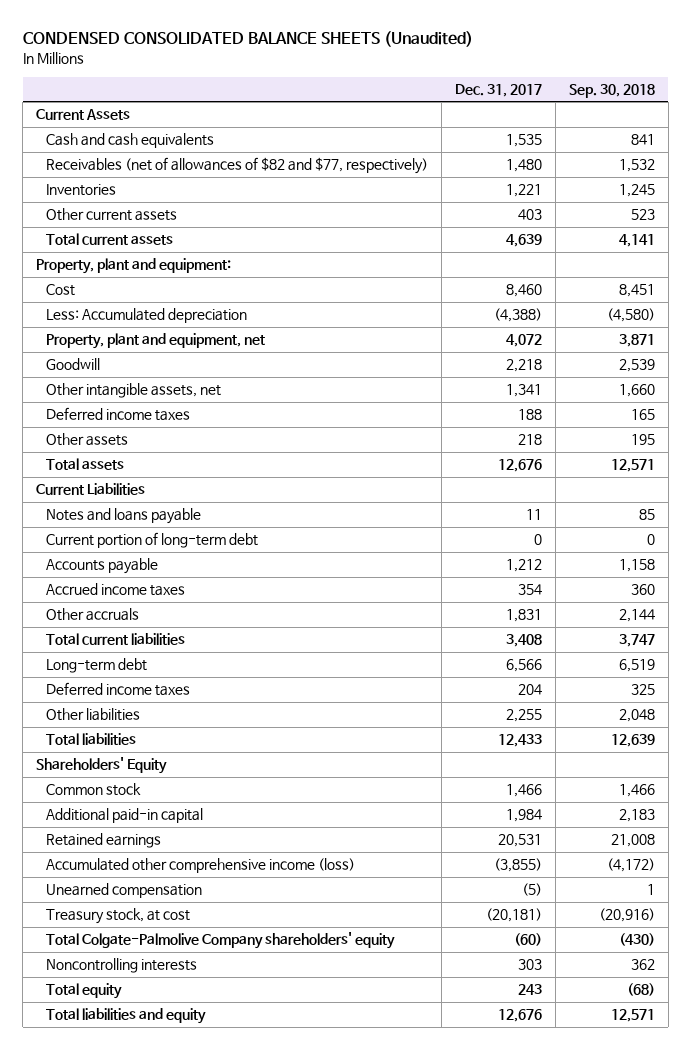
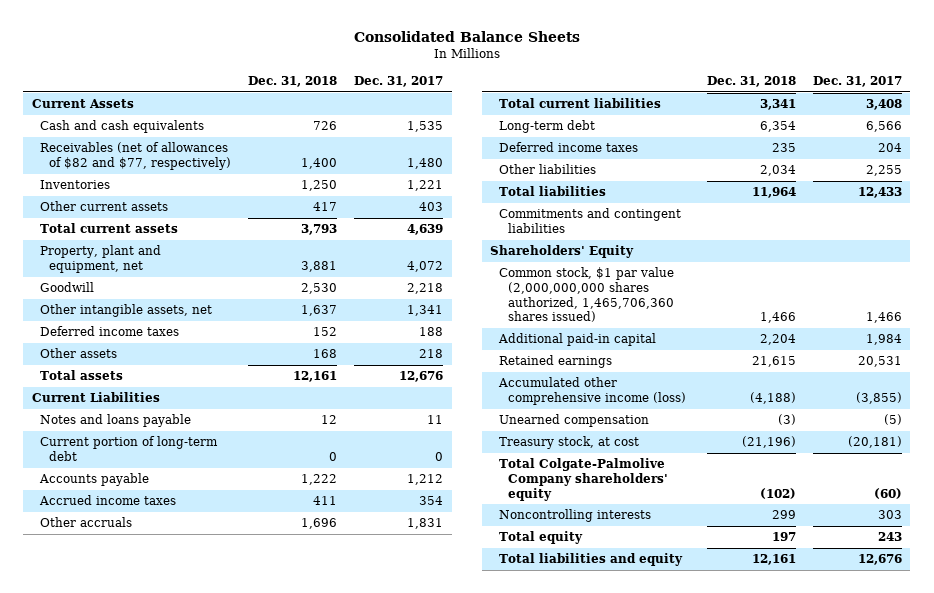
- CONDENSED CONSOLIDATED BALANCE SHEETS (Unaudited)
+ Consolidated Balance Sheets
- | Dec. 31, 2017 | Sep. 30, 2018
+ | Dec. 31, 2018 | Dec. 31, 2017
- Property, plant and equipment:
- Cost | 8,460 | 8,451
- Less: Accumulated depreciation | (4,388) | (4,580)
+ Commitments and contingent liabilities
- Common stock | 1,466 | 1,466
+ Common stock, $1 par value (2,000,000,000 shares authorized, 1,465,706,360 shares issued) | 1,466 | 1,466

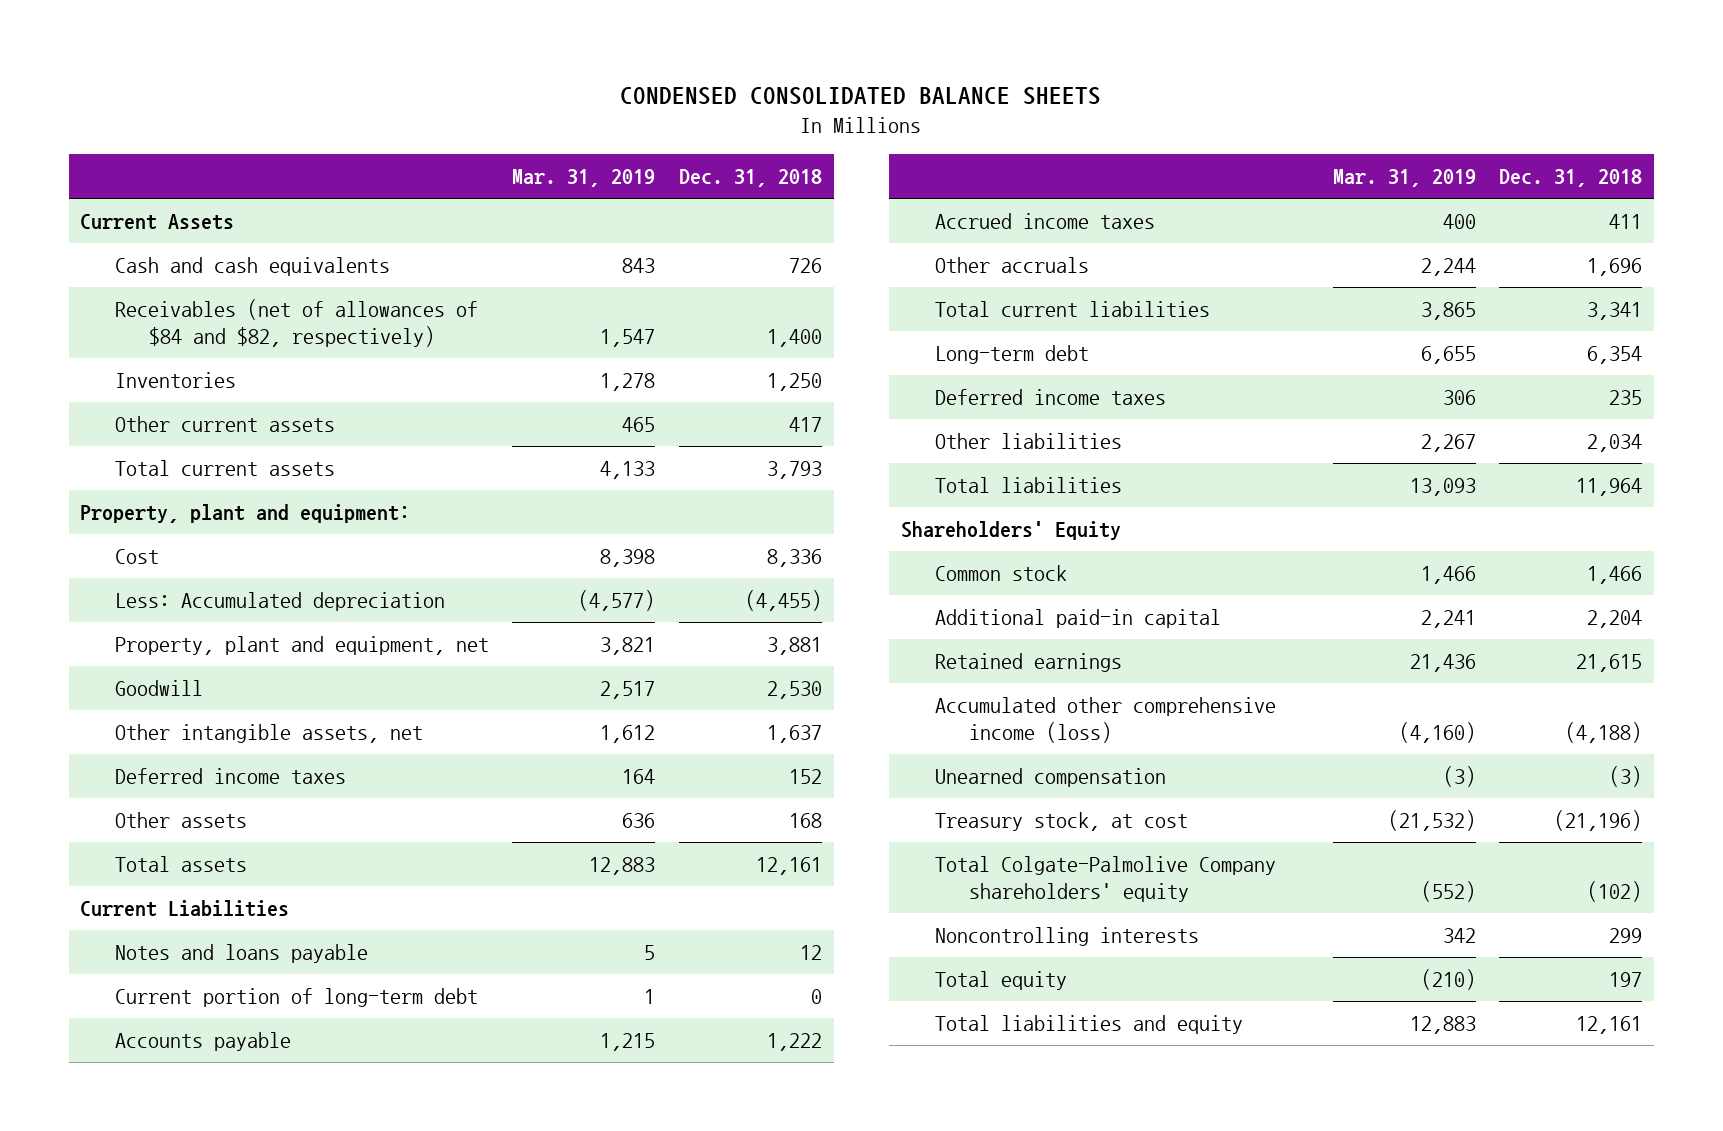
- Consolidated Balance Sheets
+ CONDENSED CONSOLIDATED BALANCE SHEETS
- | Dec. 31, 2018 | Dec. 31, 2017
+ | Mar. 31, 2019 | Dec. 31, 2018
- Receivables (net of allowances of $82 and $77, respectively) | 1,400 | 1,480
+ Receivables (net of allowances of $84 and $82, respectively) | 1,547 | 1,400
+ Property, plant and equipment:
+ Cost | 8,398 | 8,336
+ Less: Accumulated depreciation | (4,577) | (4,455)
- Commitments and contingent liabilities
- Common stock, $1 par value (2,000,000,000 shares authorized, 1,465,706,360 shares issued) | 1,466 | 1,466
+ Common stock | 1,466 | 1,466

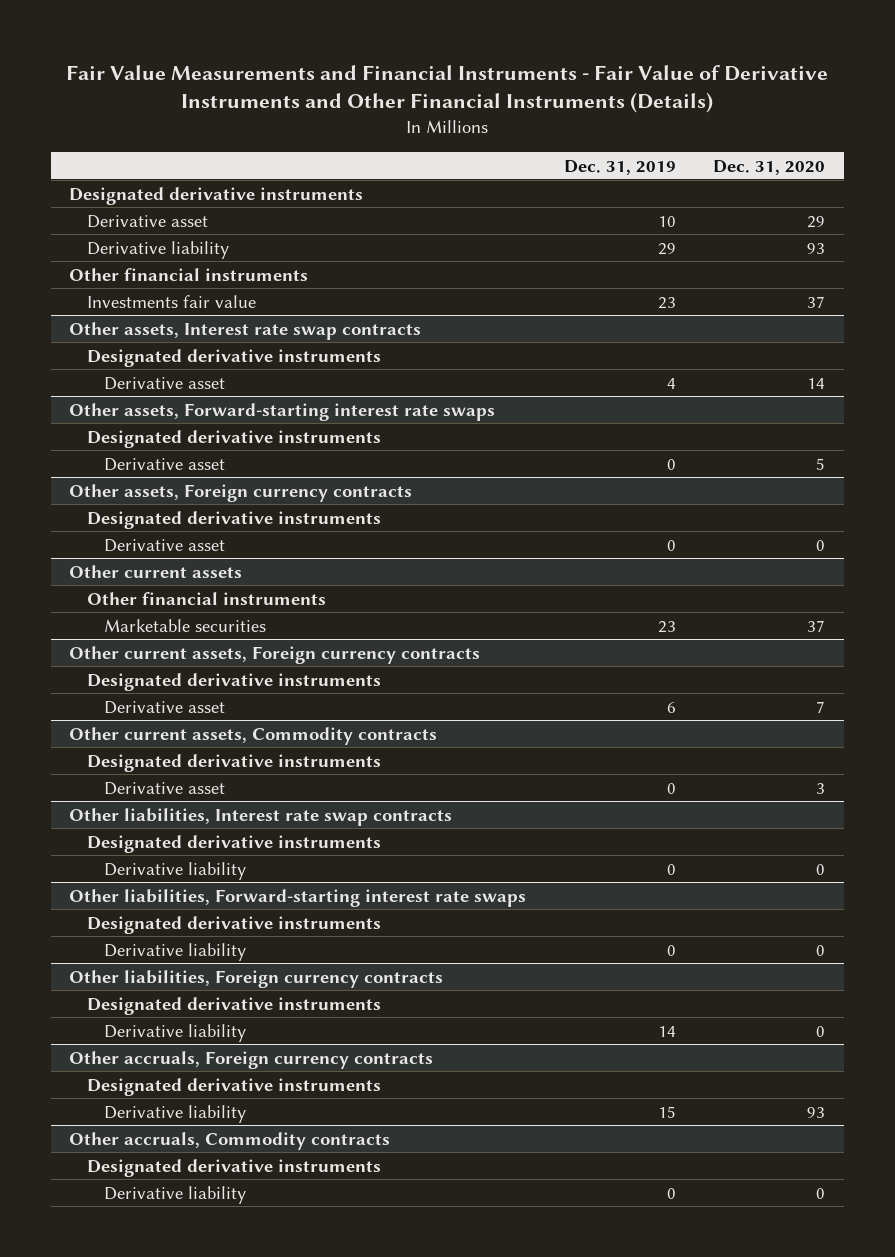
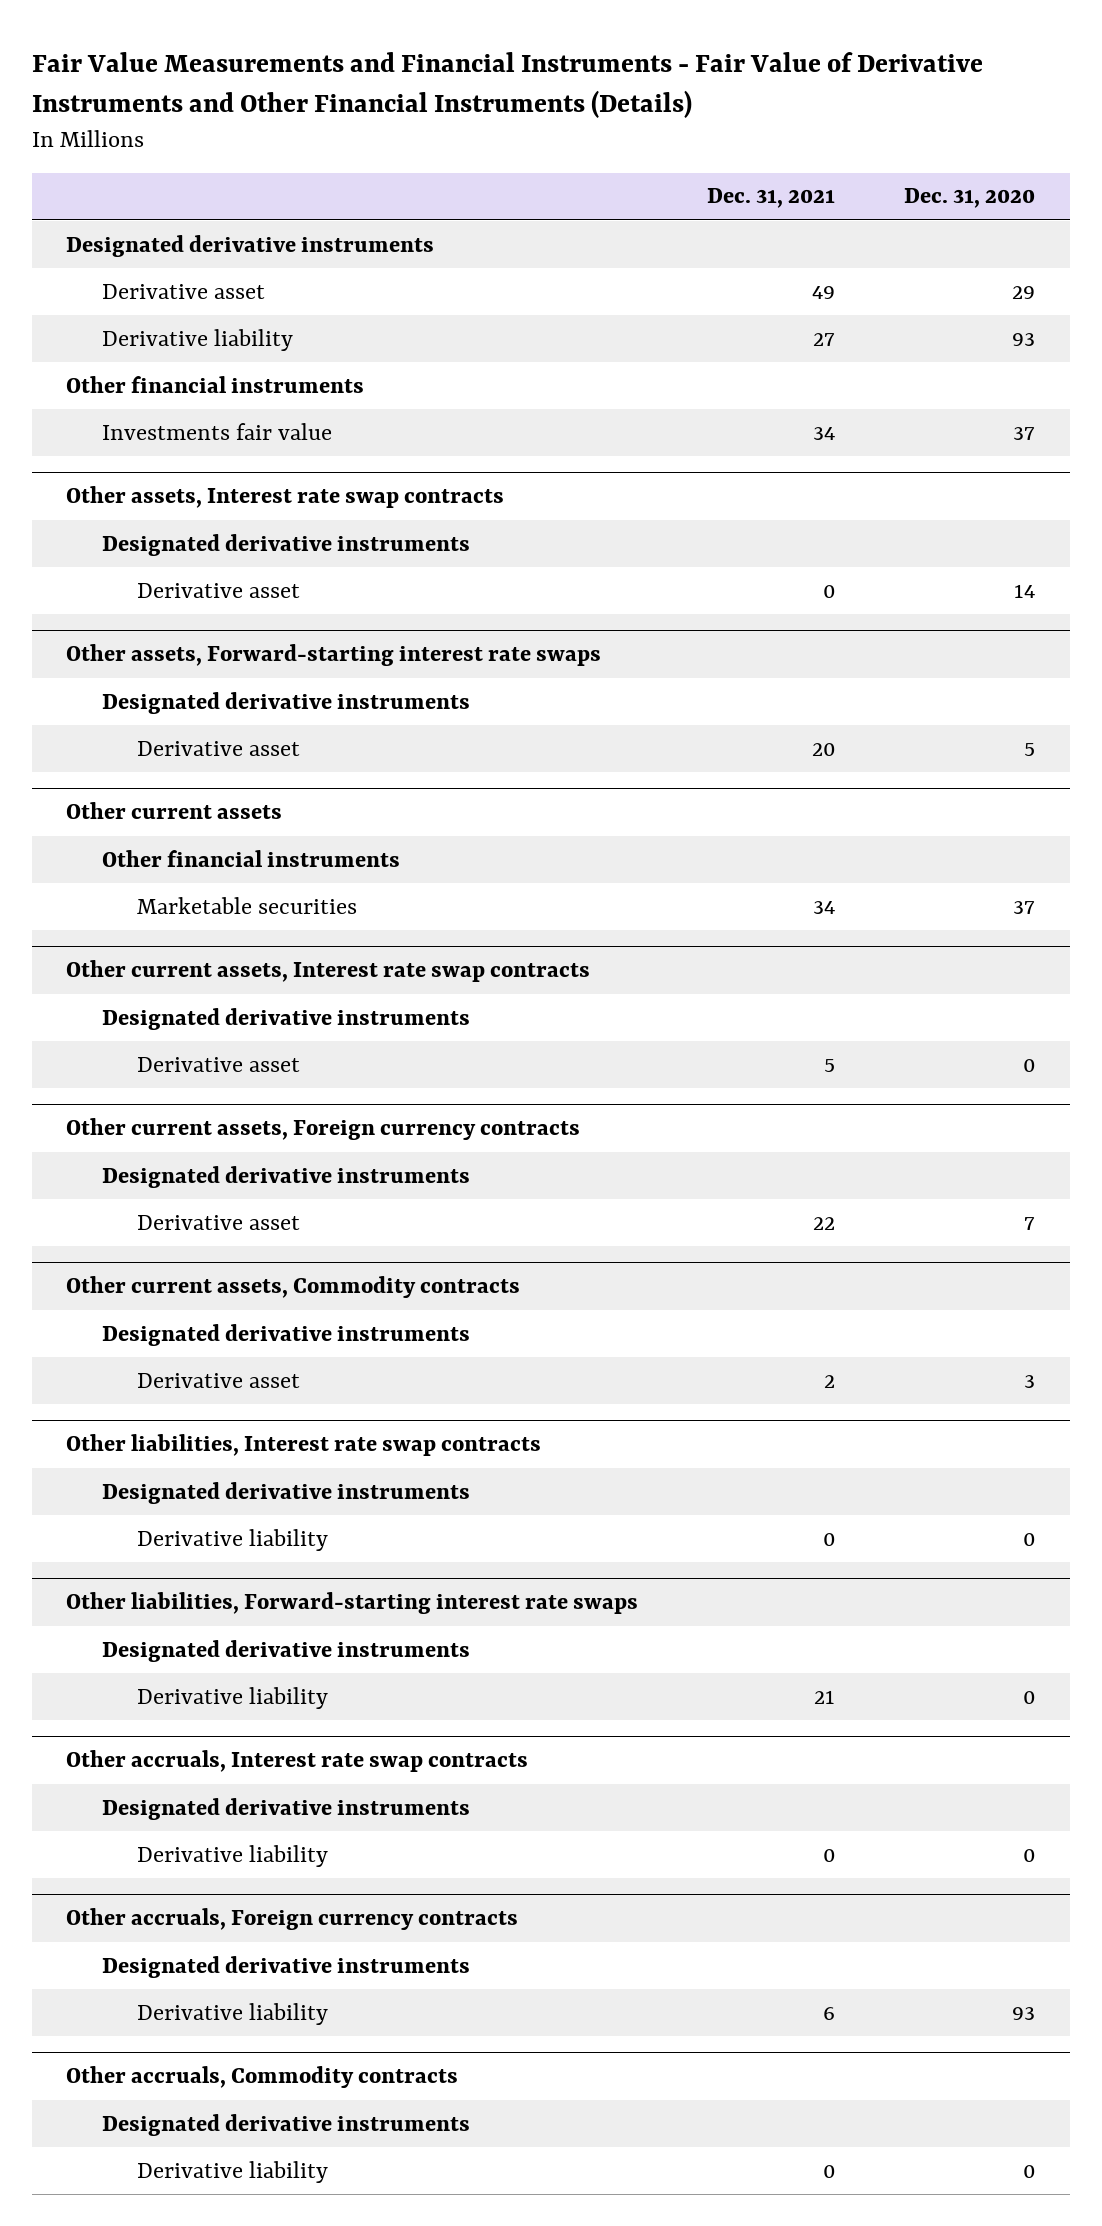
- | Dec. 31, 2019 | Dec. 31, 2020
+ | Dec. 31, 2021 | Dec. 31, 2020
- Other assets, Foreign currency contracts
- Designated derivative instruments
- Derivative asset | 0 | 0
+ Other current assets, Interest rate swap contracts
+ Designated derivative instruments
+ Derivative asset | 5 | 0
- Other liabilities, Foreign currency contracts
+ Other accruals, Interest rate swap contracts

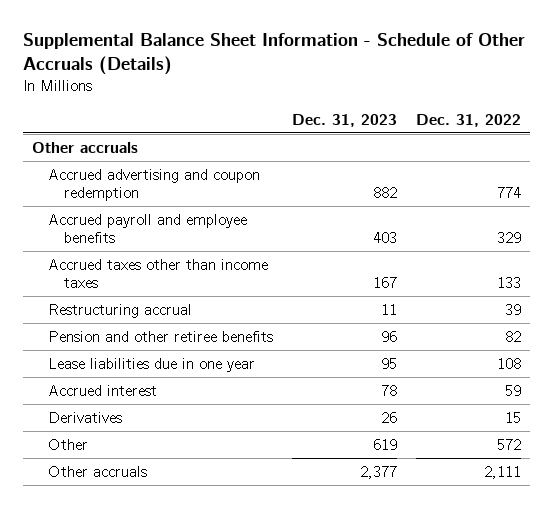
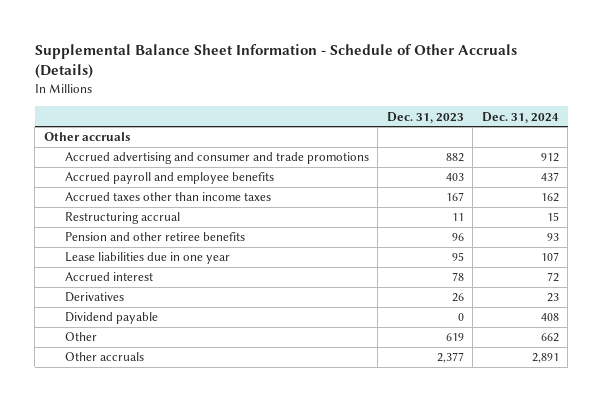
- | Dec. 31, 2023 | Dec. 31, 2022
+ | Dec. 31, 2023 | Dec. 31, 2024
- Accrued advertising and coupon redemption | 882 | 774
+ Accrued advertising and consumer and trade promotions | 882 | 912
+ Dividend payable | 0 | 408

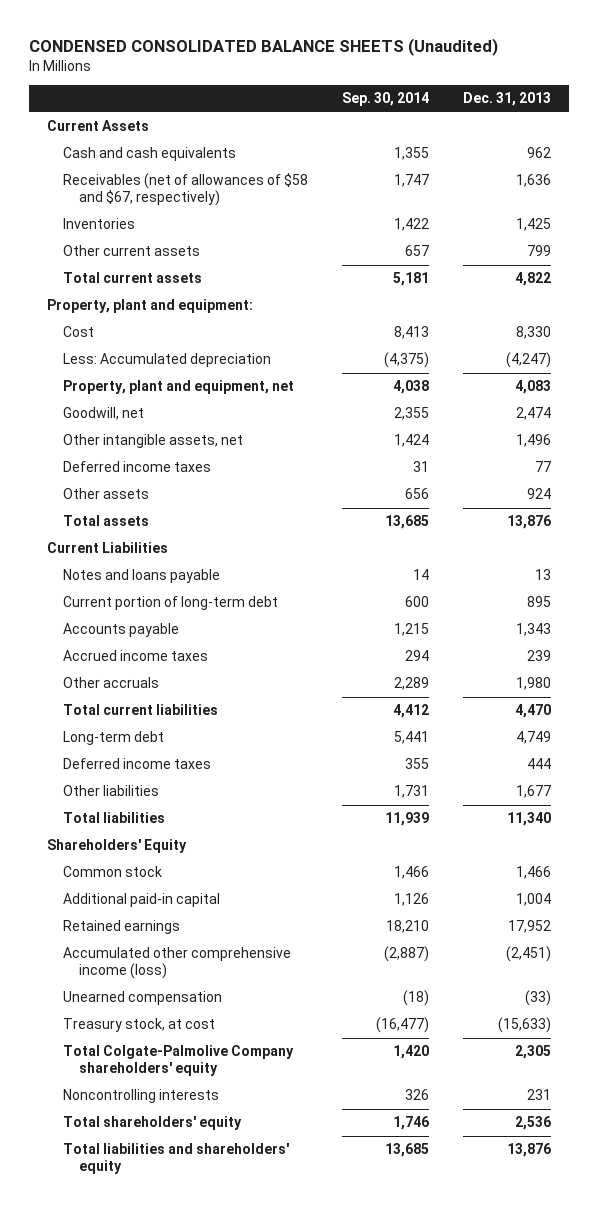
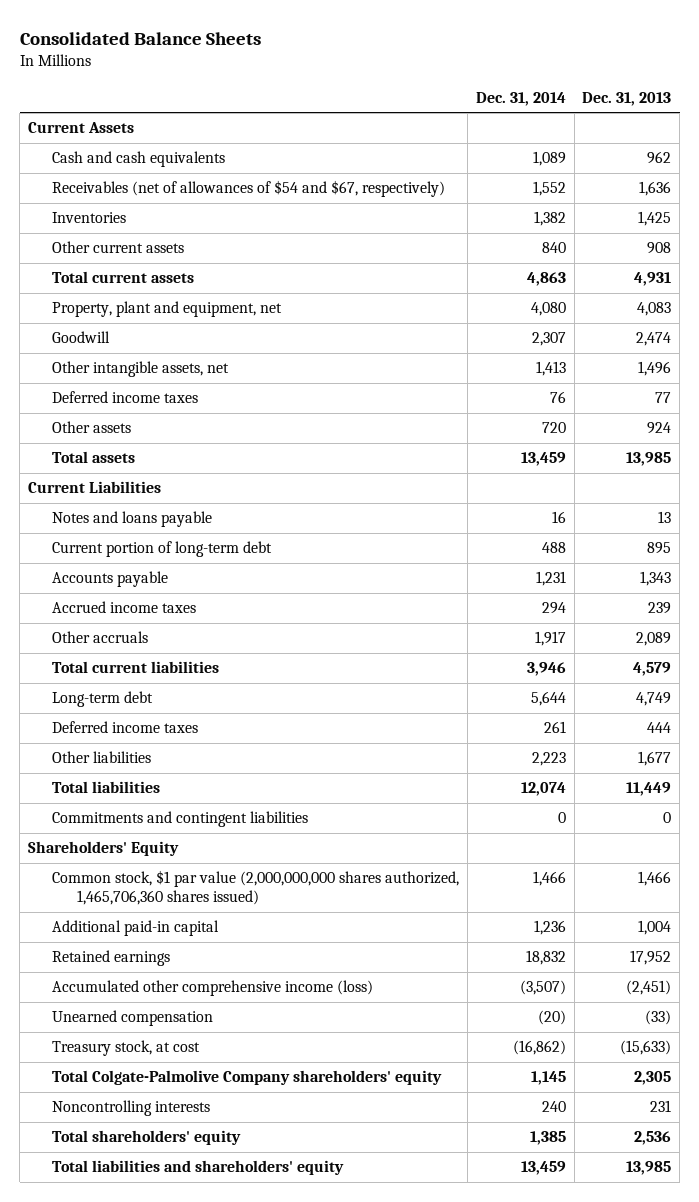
- CONDENSED CONSOLIDATED BALANCE SHEETS (Unaudited)
+ Consolidated Balance Sheets
- | Sep. 30, 2014 | Dec. 31, 2013
+ | Dec. 31, 2014 | Dec. 31, 2013
- Receivables (net of allowances of $58 and $67, respectively) | 1,747 | 1,636
+ Receivables (net of allowances of $54 and $67, respectively) | 1,552 | 1,636
- Other current assets | 657 | 799
- Total current assets | 5,181 | 4,822
- Property, plant and equipment:
- Cost | 8,413 | 8,330
- Less: Accumulated depreciation | (4,375) | (4,247)
+ Other current assets | 840 | 908
+ Total current assets | 4,863 | 4,931
- Goodwill, net | 2,355 | 2,474
+ Goodwill | 2,307 | 2,474
- Total assets | 13,685 | 13,876
+ Total assets | 13,459 | 13,985
- Other accruals | 2,289 | 1,980
- Total current liabilities | 4,412 | 4,470
+ Other accruals | 1,917 | 2,089
+ Total current liabilities | 3,946 | 4,579
- Total liabilities | 11,939 | 11,340
+ Total liabilities | 12,074 | 11,449
+ Commitments and contingent liabilities | 0 | 0
- Common stock | 1,466 | 1,466
+ Common stock, $1 par value (2,000,000,000 shares authorized, 1,465,706,360 shares issued) | 1,466 | 1,466
- Total liabilities and shareholders' equity | 13,685 | 13,876
+ Total liabilities and shareholders' equity | 13,459 | 13,985

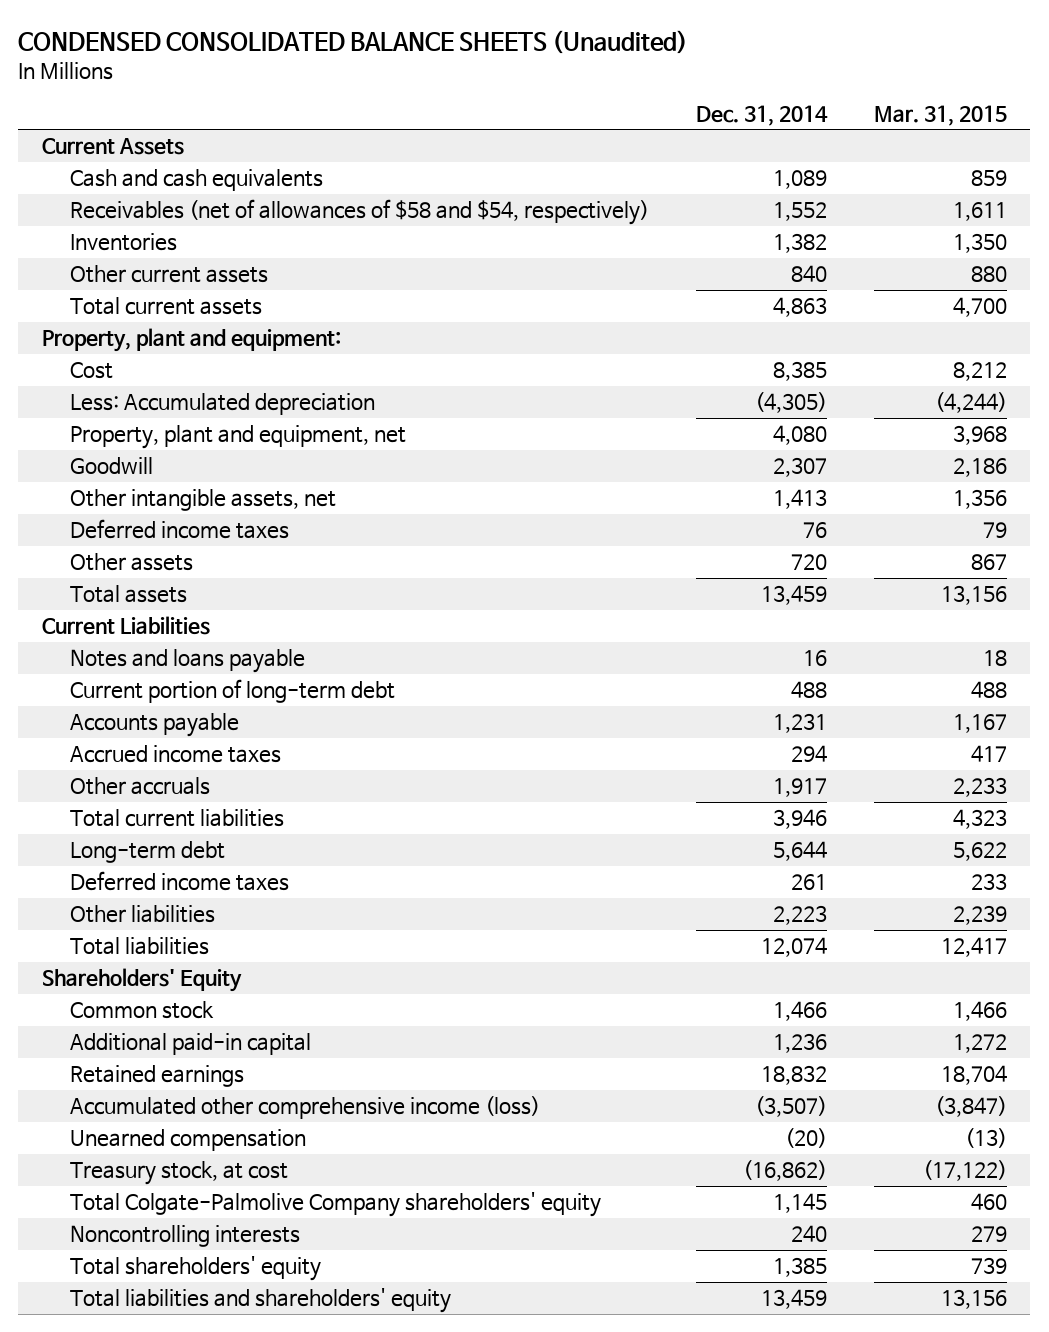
- Consolidated Balance Sheets
+ CONDENSED CONSOLIDATED BALANCE SHEETS (Unaudited)
- | Dec. 31, 2014 | Dec. 31, 2013
+ | Dec. 31, 2014 | Mar. 31, 2015
- Receivables (net of allowances of $54 and $67, respectively) | 1,552 | 1,636
+ Receivables (net of allowances of $58 and $54, respectively) | 1,552 | 1,611
+ Property, plant and equipment:
+ Cost | 8,385 | 8,212
+ Less: Accumulated depreciation | (4,305) | (4,244)
- Commitments and contingent liabilities | 0 | 0
- Common stock, $1 par value (2,000,000,000 shares authorized, 1,465,706,360 shares issued) | 1,466 | 1,466
+ Common stock | 1,466 | 1,466

